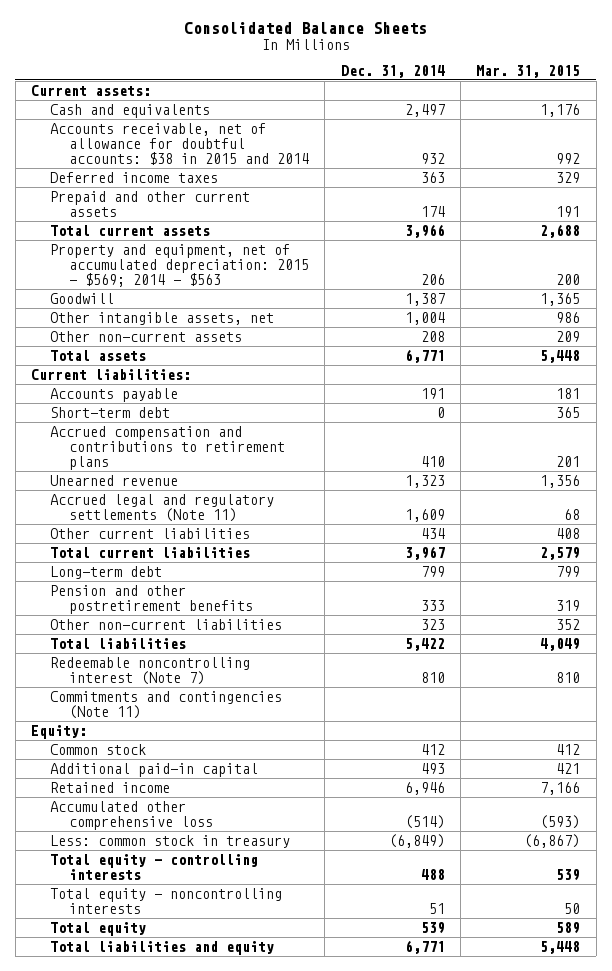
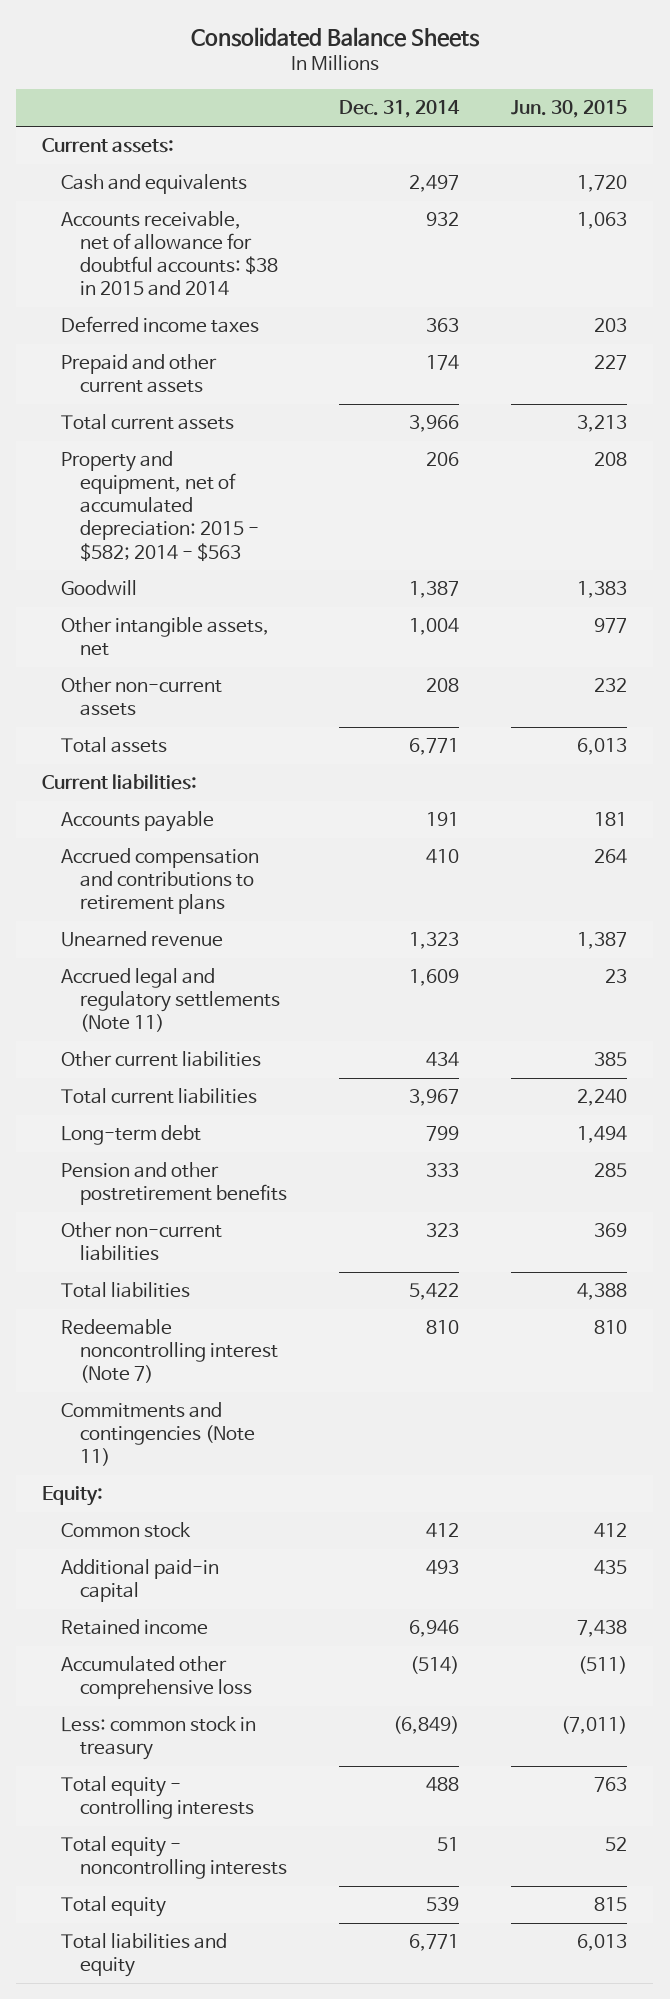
- | Dec. 31, 2014 | Mar. 31, 2015
+ | Dec. 31, 2014 | Jun. 30, 2015
- Property and equipment, net of accumulated depreciation: 2015 - $569; 2014 - $563 | 206 | 200
+ Property and equipment, net of accumulated depreciation: 2015 - $582; 2014 - $563 | 206 | 208
- Short-term debt | 0 | 365

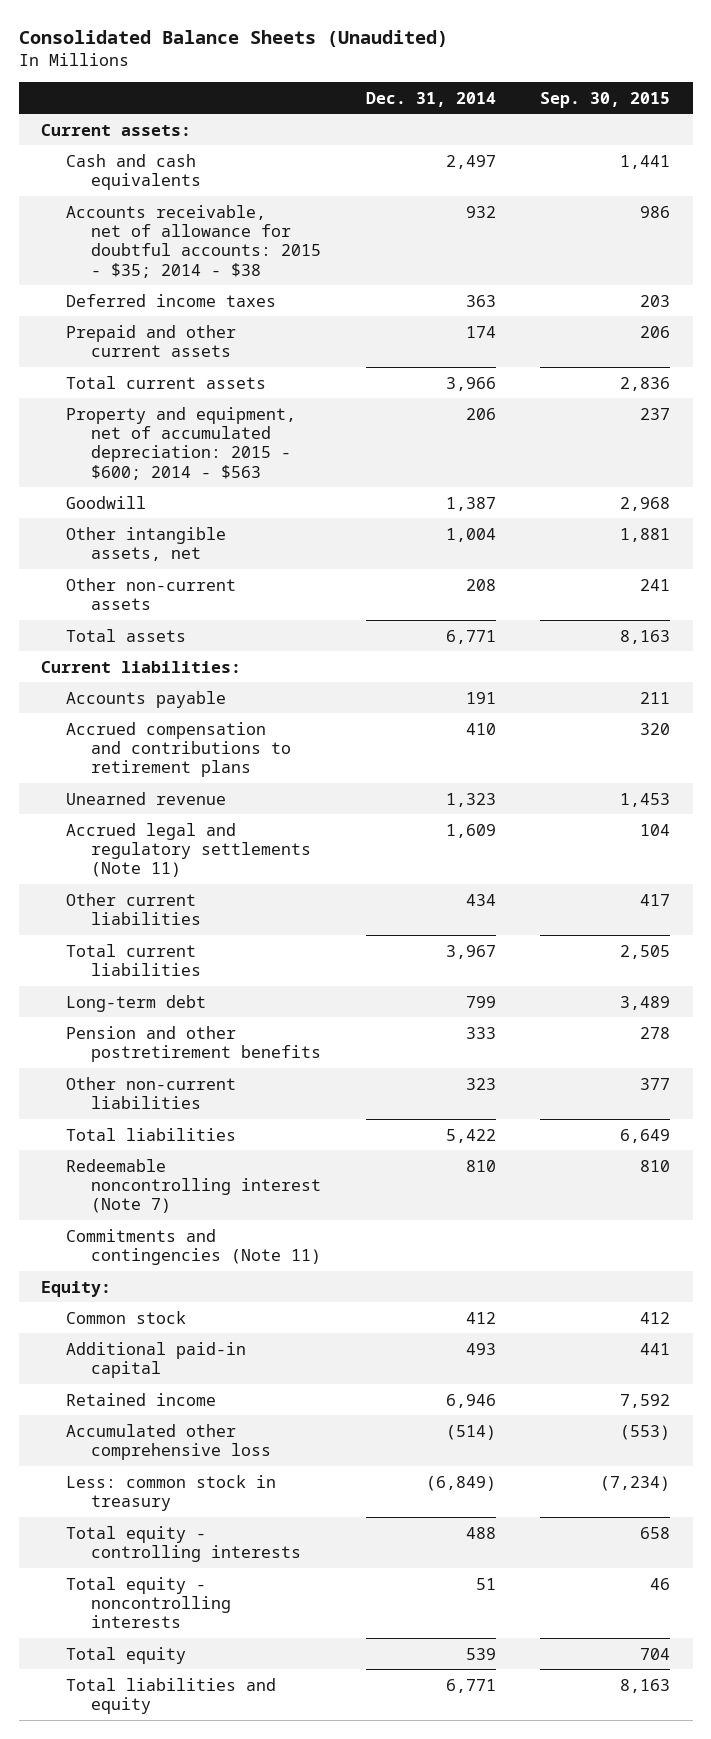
- Consolidated Balance Sheets
+ Consolidated Balance Sheets (Unaudited)
- | Dec. 31, 2014 | Jun. 30, 2015
+ | Dec. 31, 2014 | Sep. 30, 2015
- Cash and equivalents | 2,497 | 1,720
- Accounts receivable, net of allowance for doubtful accounts: $38 in 2015 and 2014 | 932 | 1,063
+ Cash and cash equivalents | 2,497 | 1,441
+ Accounts receivable, net of allowance for doubtful accounts: 2015 - $35; 2014 - $38 | 932 | 986
- Property and equipment, net of accumulated depreciation: 2015 - $582; 2014 - $563 | 206 | 208
+ Property and equipment, net of accumulated depreciation: 2015 - $600; 2014 - $563 | 206 | 237

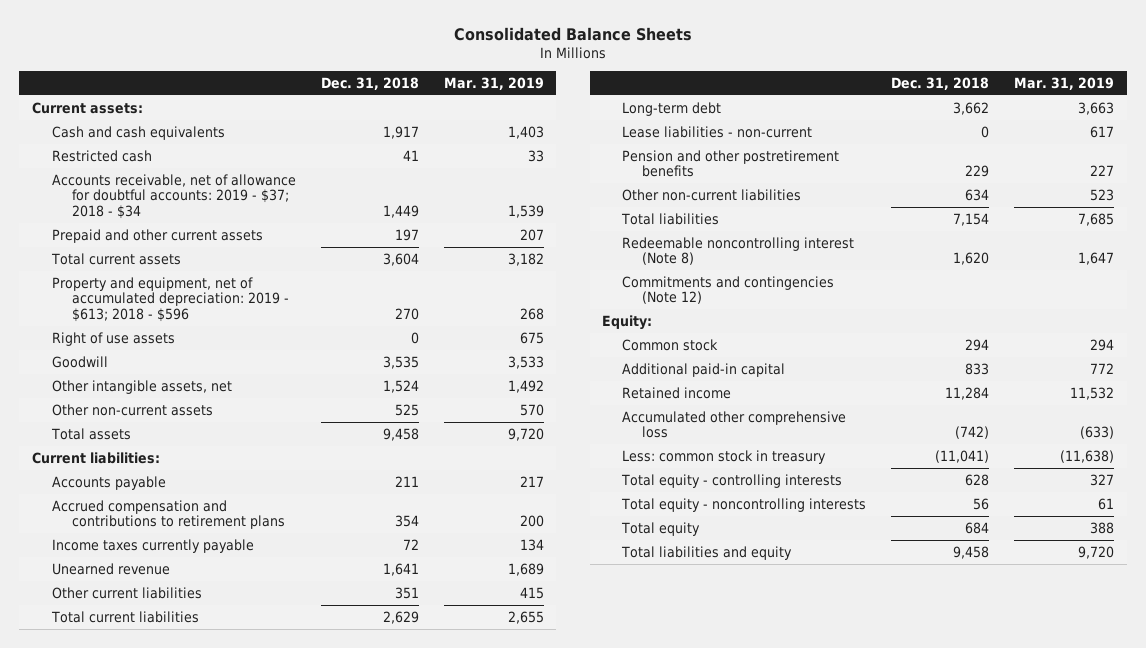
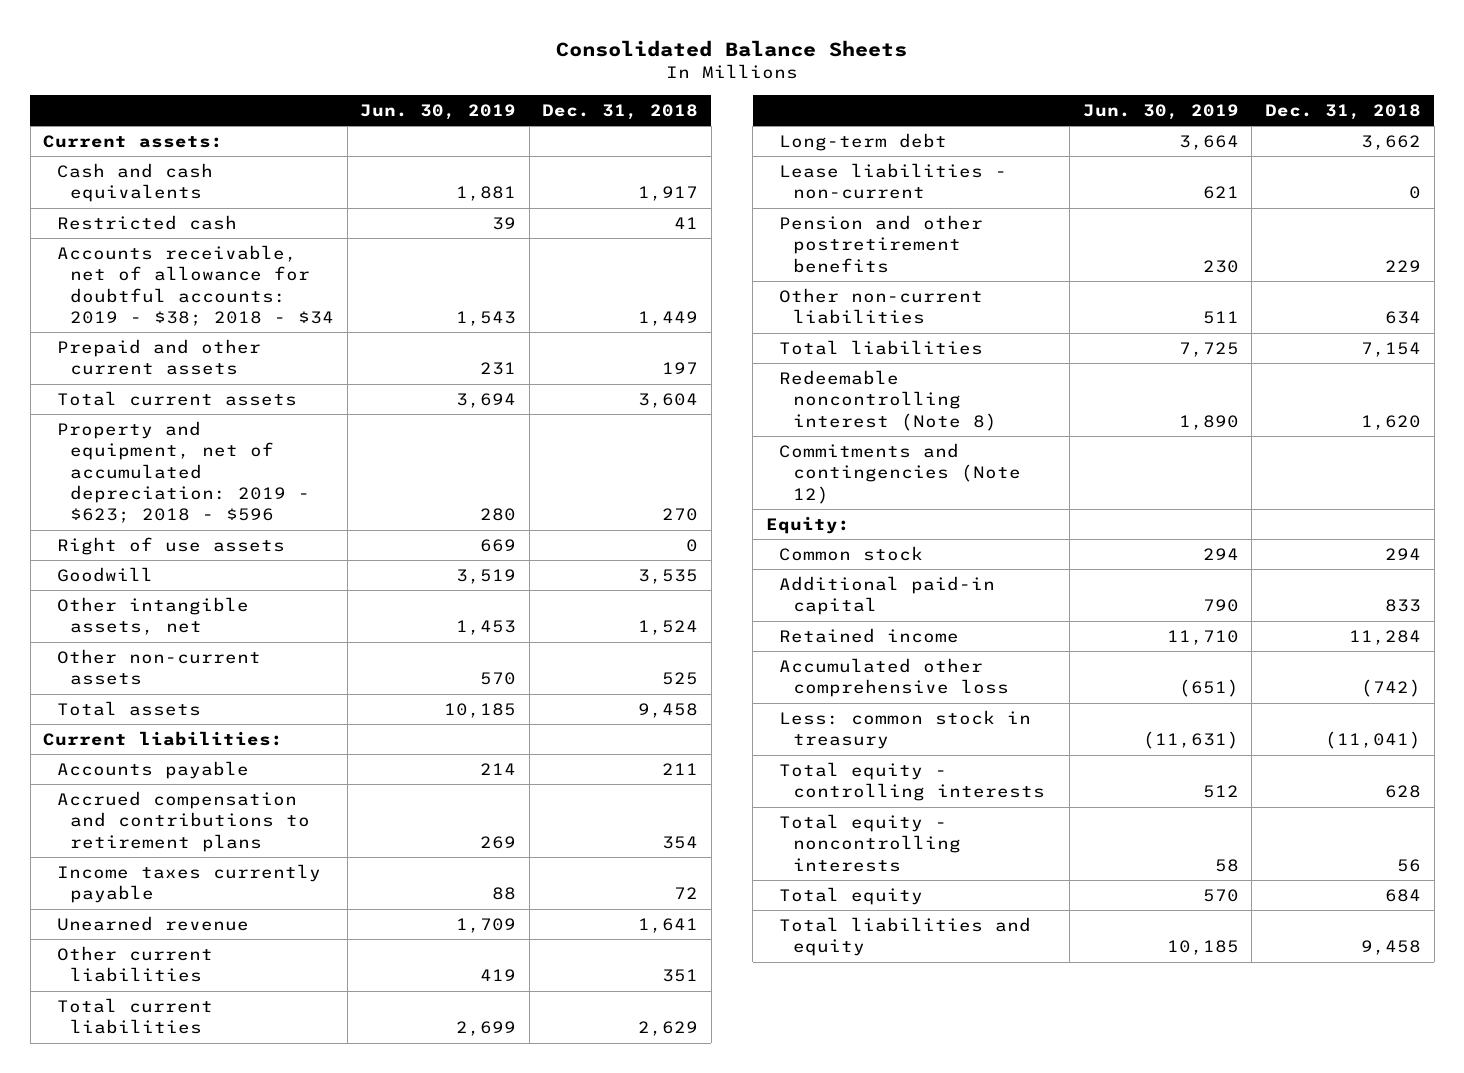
- | Dec. 31, 2018 | Mar. 31, 2019
+ | Jun. 30, 2019 | Dec. 31, 2018
- Accounts receivable, net of allowance for doubtful accounts: 2019 - $37; 2018 - $34 | 1,449 | 1,539
+ Accounts receivable, net of allowance for doubtful accounts: 2019 - $38; 2018 - $34 | 1,543 | 1,449
- Property and equipment, net of accumulated depreciation: 2019 - $613; 2018 - $596 | 270 | 268
+ Property and equipment, net of accumulated depreciation: 2019 - $623; 2018 - $596 | 280 | 270

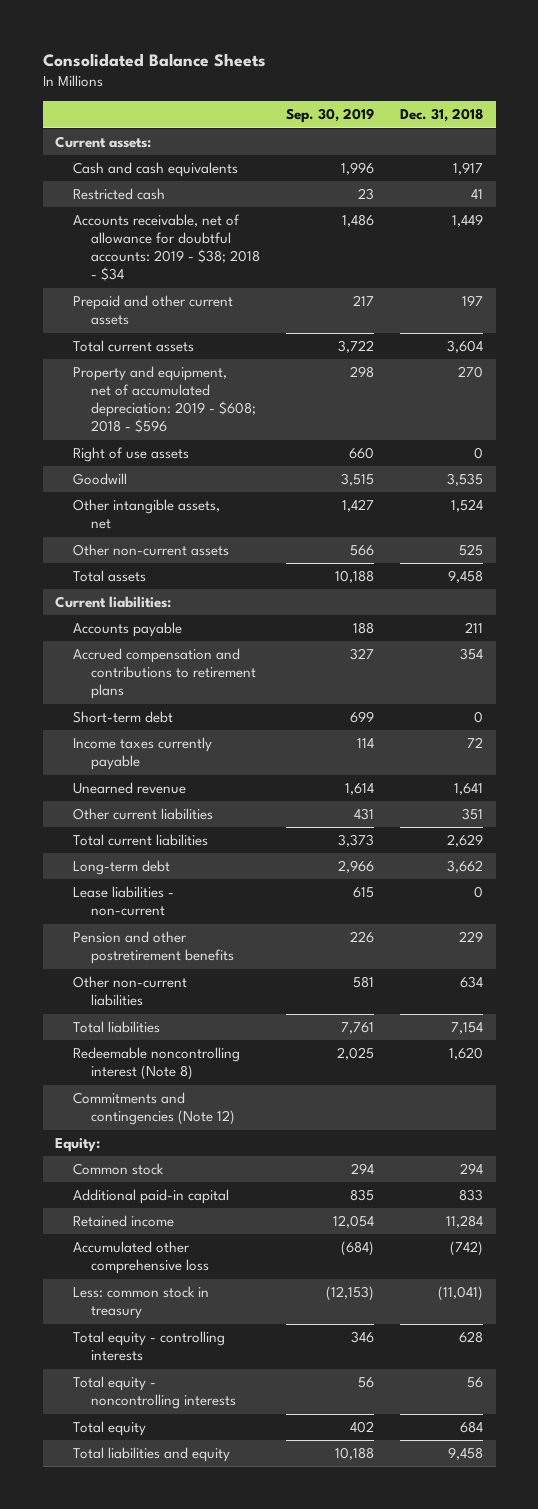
- | Jun. 30, 2019 | Dec. 31, 2018
+ | Sep. 30, 2019 | Dec. 31, 2018
- Property and equipment, net of accumulated depreciation: 2019 - $623; 2018 - $596 | 280 | 270
+ Property and equipment, net of accumulated depreciation: 2019 - $608; 2018 - $596 | 298 | 270
+ Short-term debt | 699 | 0

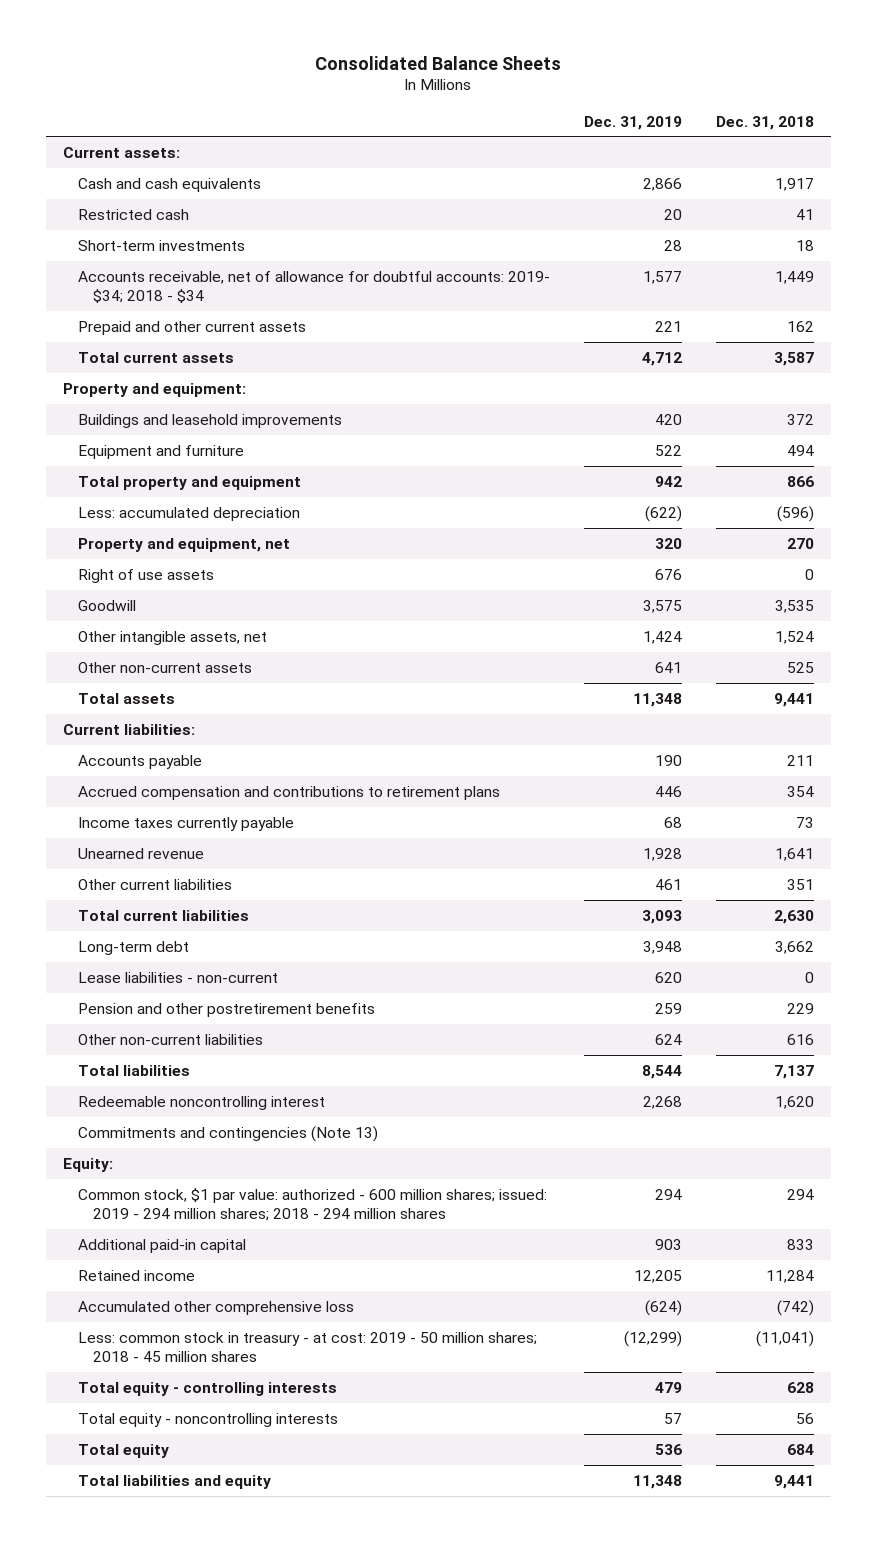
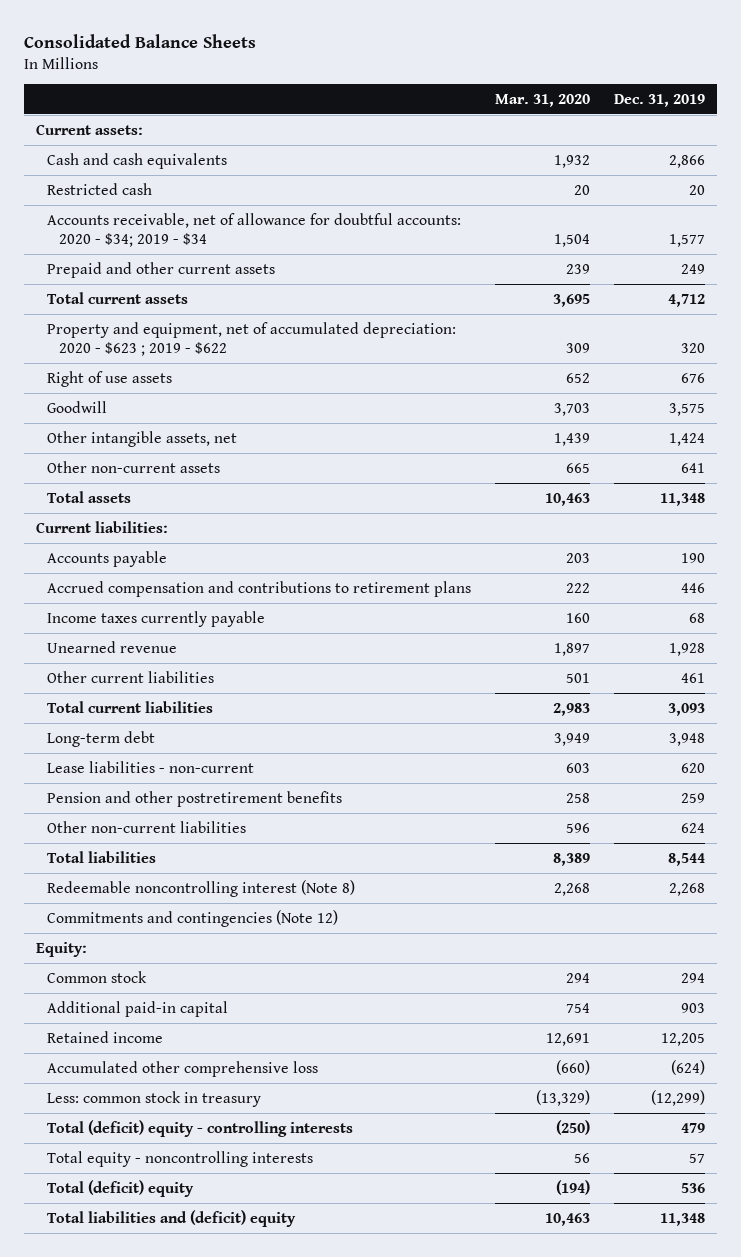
- | Dec. 31, 2019 | Dec. 31, 2018
+ | Mar. 31, 2020 | Dec. 31, 2019
- Short-term investments | 28 | 18
- Accounts receivable, net of allowance for doubtful accounts: 2019- $34; 2018 - $34 | 1,577 | 1,449
- Prepaid and other current assets | 221 | 162
+ Accounts receivable, net of allowance for doubtful accounts: 2020 - $34; 2019 - $34 | 1,504 | 1,577
+ Prepaid and other current assets | 239 | 249
- Property and equipment:
- Buildings and leasehold improvements | 420 | 372
- Equipment and furniture | 522 | 494
- Total property and equipment | 942 | 866
- Less: accumulated depreciation | (622) | (596)
- Property and equipment, net | 320 | 270
+ Property and equipment, net of accumulated depreciation: 2020 - $623 ; 2019 - $622 | 309 | 320
- Redeemable noncontrolling interest | 2,268 | 1,620
- Commitments and contingencies (Note 13)
+ Redeemable noncontrolling interest (Note 8) | 2,268 | 2,268
+ Commitments and contingencies (Note 12)
- Common stock, $1 par value: authorized - 600 million shares; issued: 2019 - 294 million shares; 2018 - 294 million shares | 294 | 294
+ Common stock | 294 | 294
- Less: common stock in treasury - at cost: 2019 - 50 million shares; 2018 - 45 million shares | (12,299) | (11,041)
- Total equity - controlling interests | 479 | 628
+ Less: common stock in treasury | (13,329) | (12,299)
+ Total (deficit) equity - controlling interests | (250) | 479
- Total equity | 536 | 684
- Total liabilities and equity | 11,348 | 9,441
+ Total (deficit) equity | (194) | 536
+ Total liabilities and (deficit) equity | 10,463 | 11,348

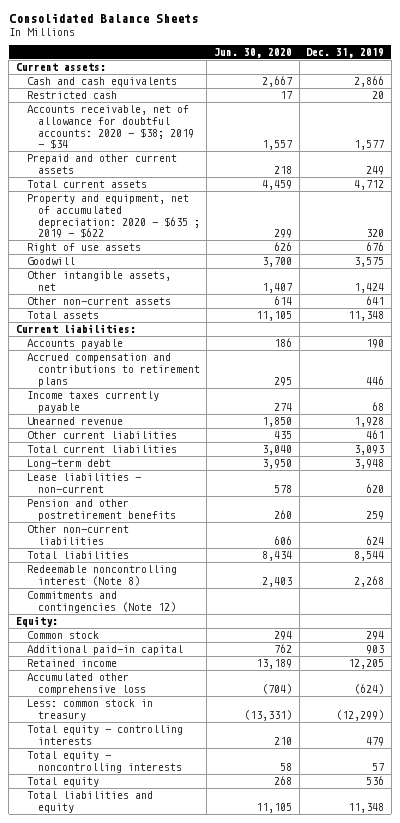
- | Mar. 31, 2020 | Dec. 31, 2019
+ | Jun. 30, 2020 | Dec. 31, 2019
- Accounts receivable, net of allowance for doubtful accounts: 2020 - $34; 2019 - $34 | 1,504 | 1,577
+ Accounts receivable, net of allowance for doubtful accounts: 2020 - $38; 2019 - $34 | 1,557 | 1,577
- Property and equipment, net of accumulated depreciation: 2020 - $623 ; 2019 - $622 | 309 | 320
+ Property and equipment, net of accumulated depreciation: 2020 - $635 ; 2019 - $622 | 299 | 320
- Total (deficit) equity - controlling interests | (250) | 479
+ Total equity - controlling interests | 210 | 479
- Total (deficit) equity | (194) | 536
- Total liabilities and (deficit) equity | 10,463 | 11,348
+ Total equity | 268 | 536
+ Total liabilities and equity | 11,105 | 11,348

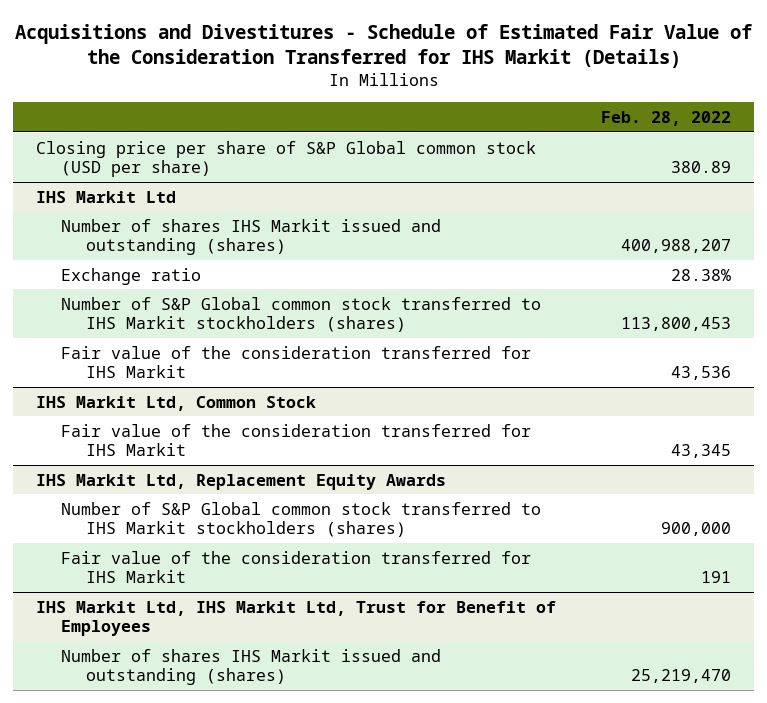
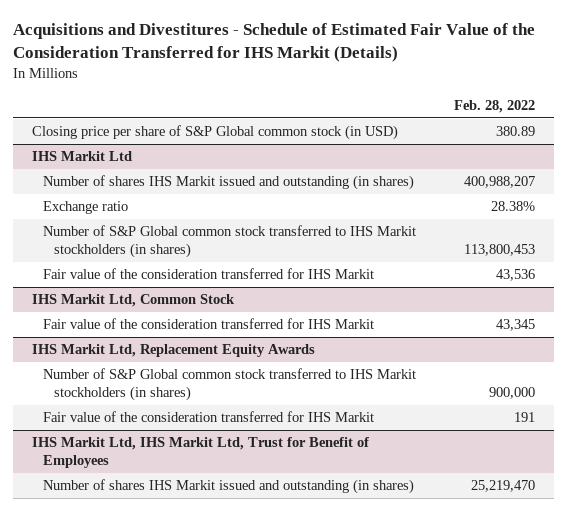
- Closing price per share of S&P Global common stock (USD per share) | 380.89
+ Closing price per share of S&P Global common stock (in USD) | 380.89
@ IHS Markit Ltd
- Number of shares IHS Markit issued and outstanding (shares) | 400,988,207
+ Number of shares IHS Markit issued and outstanding (in shares) | 400,988,207
- Number of S&P Global common stock transferred to IHS Markit stockholders (shares) | 113,800,453
+ Number of S&P Global common stock transferred to IHS Markit stockholders (in shares) | 113,800,453
@ IHS Markit Ltd, Replacement Equity Awards
- Number of S&P Global common stock transferred to IHS Markit stockholders (shares) | 900,000
+ Number of S&P Global common stock transferred to IHS Markit stockholders (in shares) | 900,000
@ IHS Markit Ltd, IHS Markit Ltd, Trust for Benefit of Employees
- Number of shares IHS Markit issued and outstanding (shares) | 25,219,470
+ Number of shares IHS Markit issued and outstanding (in shares) | 25,219,470

